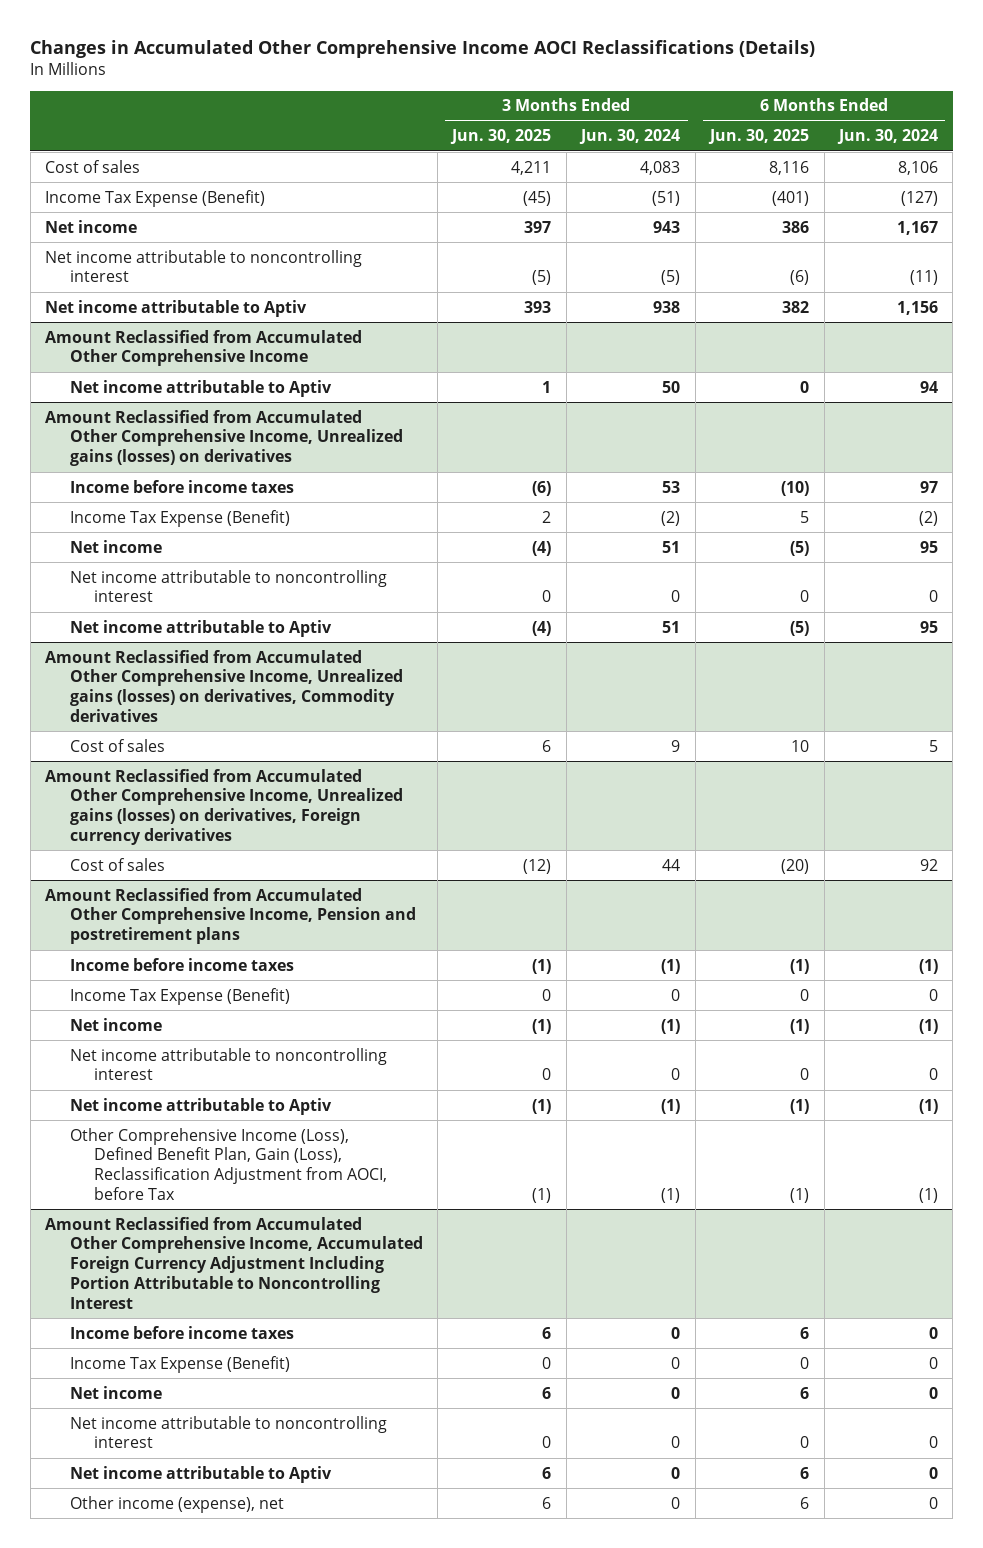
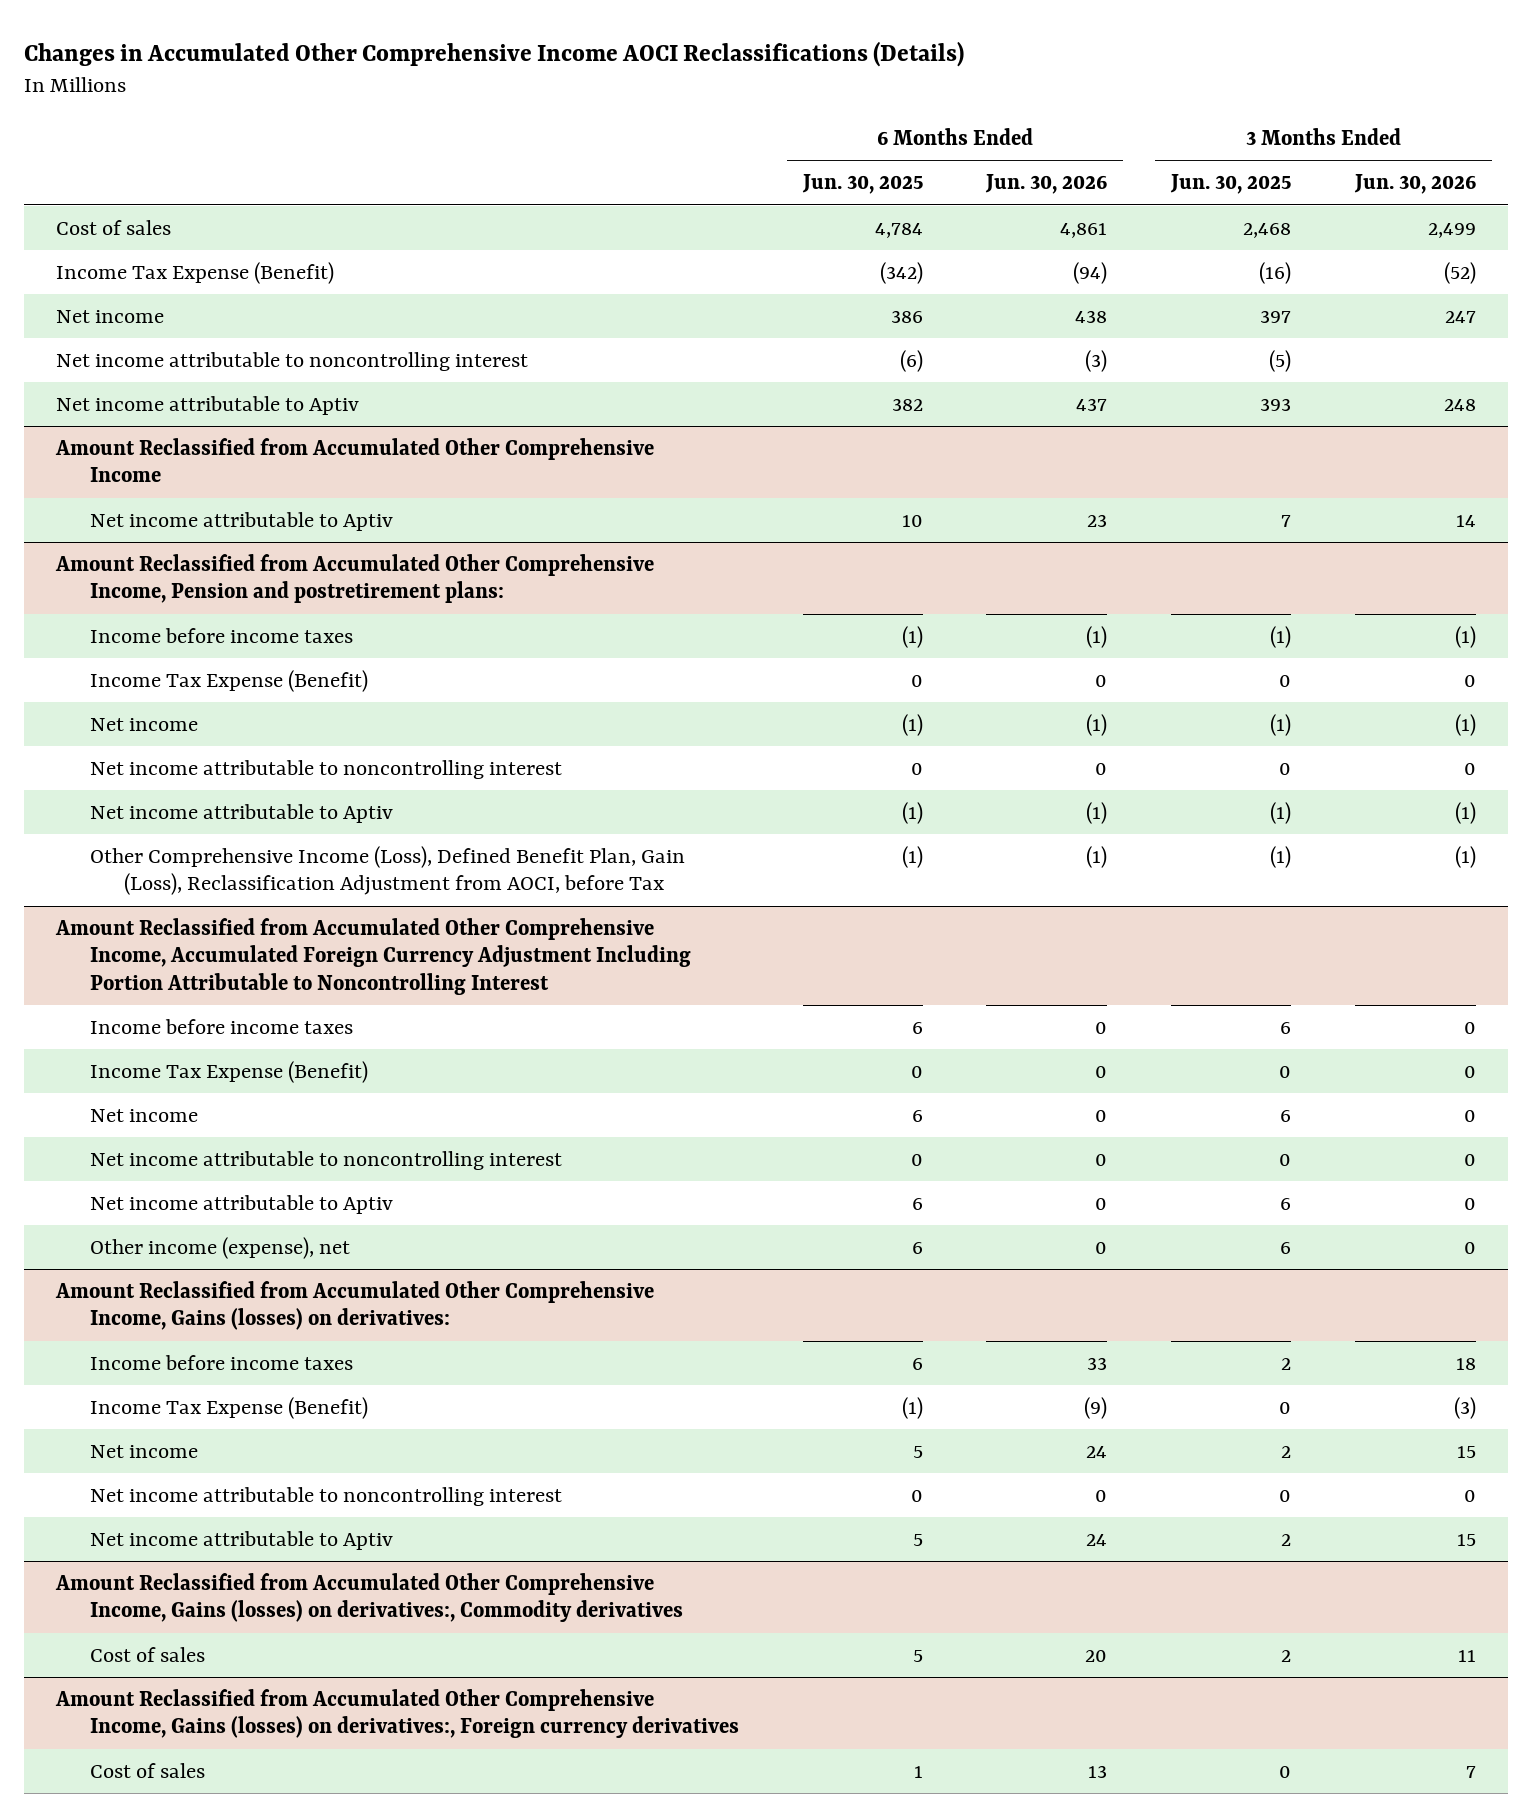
- | 3 Months Ended Jun. 30, 2025 | 3 Months Ended Jun. 30, 2024 | 6 Months Ended Jun. 30, 2025 | 6 Months Ended Jun. 30, 2024
+ | 6 Months Ended Jun. 30, 2025 | 6 Months Ended Jun. 30, 2026 | 3 Months Ended Jun. 30, 2025 | 3 Months Ended Jun. 30, 2026
- Cost of sales | 4,211 | 4,083 | 8,116 | 8,106
- Income Tax Expense (Benefit) | (45) | (51) | (401) | (127)
+ Cost of sales | 4,784 | 4,861 | 2,468 | 2,499
+ Income Tax Expense (Benefit) | (342) | (94) | (16) | (52)
@ Amount Reclassified from Accumulated Other Comprehensive Income
- Net income attributable to Aptiv | 1 | 50 | 0 | 94
- Amount Reclassified from Accumulated Other Comprehensive Income, Unrealized gains (losses) on derivatives
- Income before income taxes | (6) | 53 | (10) | 97
- Income Tax Expense (Benefit) | 2 | (2) | 5 | (2)
- Net income | (4) | 51 | (5) | 95
- Net income attributable to noncontrolling interest | 0 | 0 | 0 | 0
- Net income attributable to Aptiv | (4) | 51 | (5) | 95
- Amount Reclassified from Accumulated Other Comprehensive Income, Unrealized gains (losses) on derivatives, Commodity derivatives
- Cost of sales | 6 | 9 | 10 | 5
- Amount Reclassified from Accumulated Other Comprehensive Income, Unrealized gains (losses) on derivatives, Foreign currency derivatives
- Cost of sales | (12) | 44 | (20) | 92
- Amount Reclassified from Accumulated Other Comprehensive Income, Pension and postretirement plans
@ Amount Reclassified from Accumulated Other Comprehensive Income
+ Net income attributable to Aptiv | 10 | 23 | 7 | 14
+ Amount Reclassified from Accumulated Other Comprehensive Income, Pension and postretirement plans:
+ Amount Reclassified from Accumulated Other Comprehensive Income, Gains (losses) on derivatives:
+ Income before income taxes | 6 | 33 | 2 | 18
+ Income Tax Expense (Benefit) | (1) | (9) | 0 | (3)
+ Net income | 5 | 24 | 2 | 15
+ Net income attributable to noncontrolling interest | 0 | 0 | 0 | 0
+ Net income attributable to Aptiv | 5 | 24 | 2 | 15
+ Amount Reclassified from Accumulated Other Comprehensive Income, Gains (losses) on derivatives:, Commodity derivatives
+ Cost of sales | 5 | 20 | 2 | 11
+ Amount Reclassified from Accumulated Other Comprehensive Income, Gains (losses) on derivatives:, Foreign currency derivatives
+ Cost of sales | 1 | 13 | 0 | 7

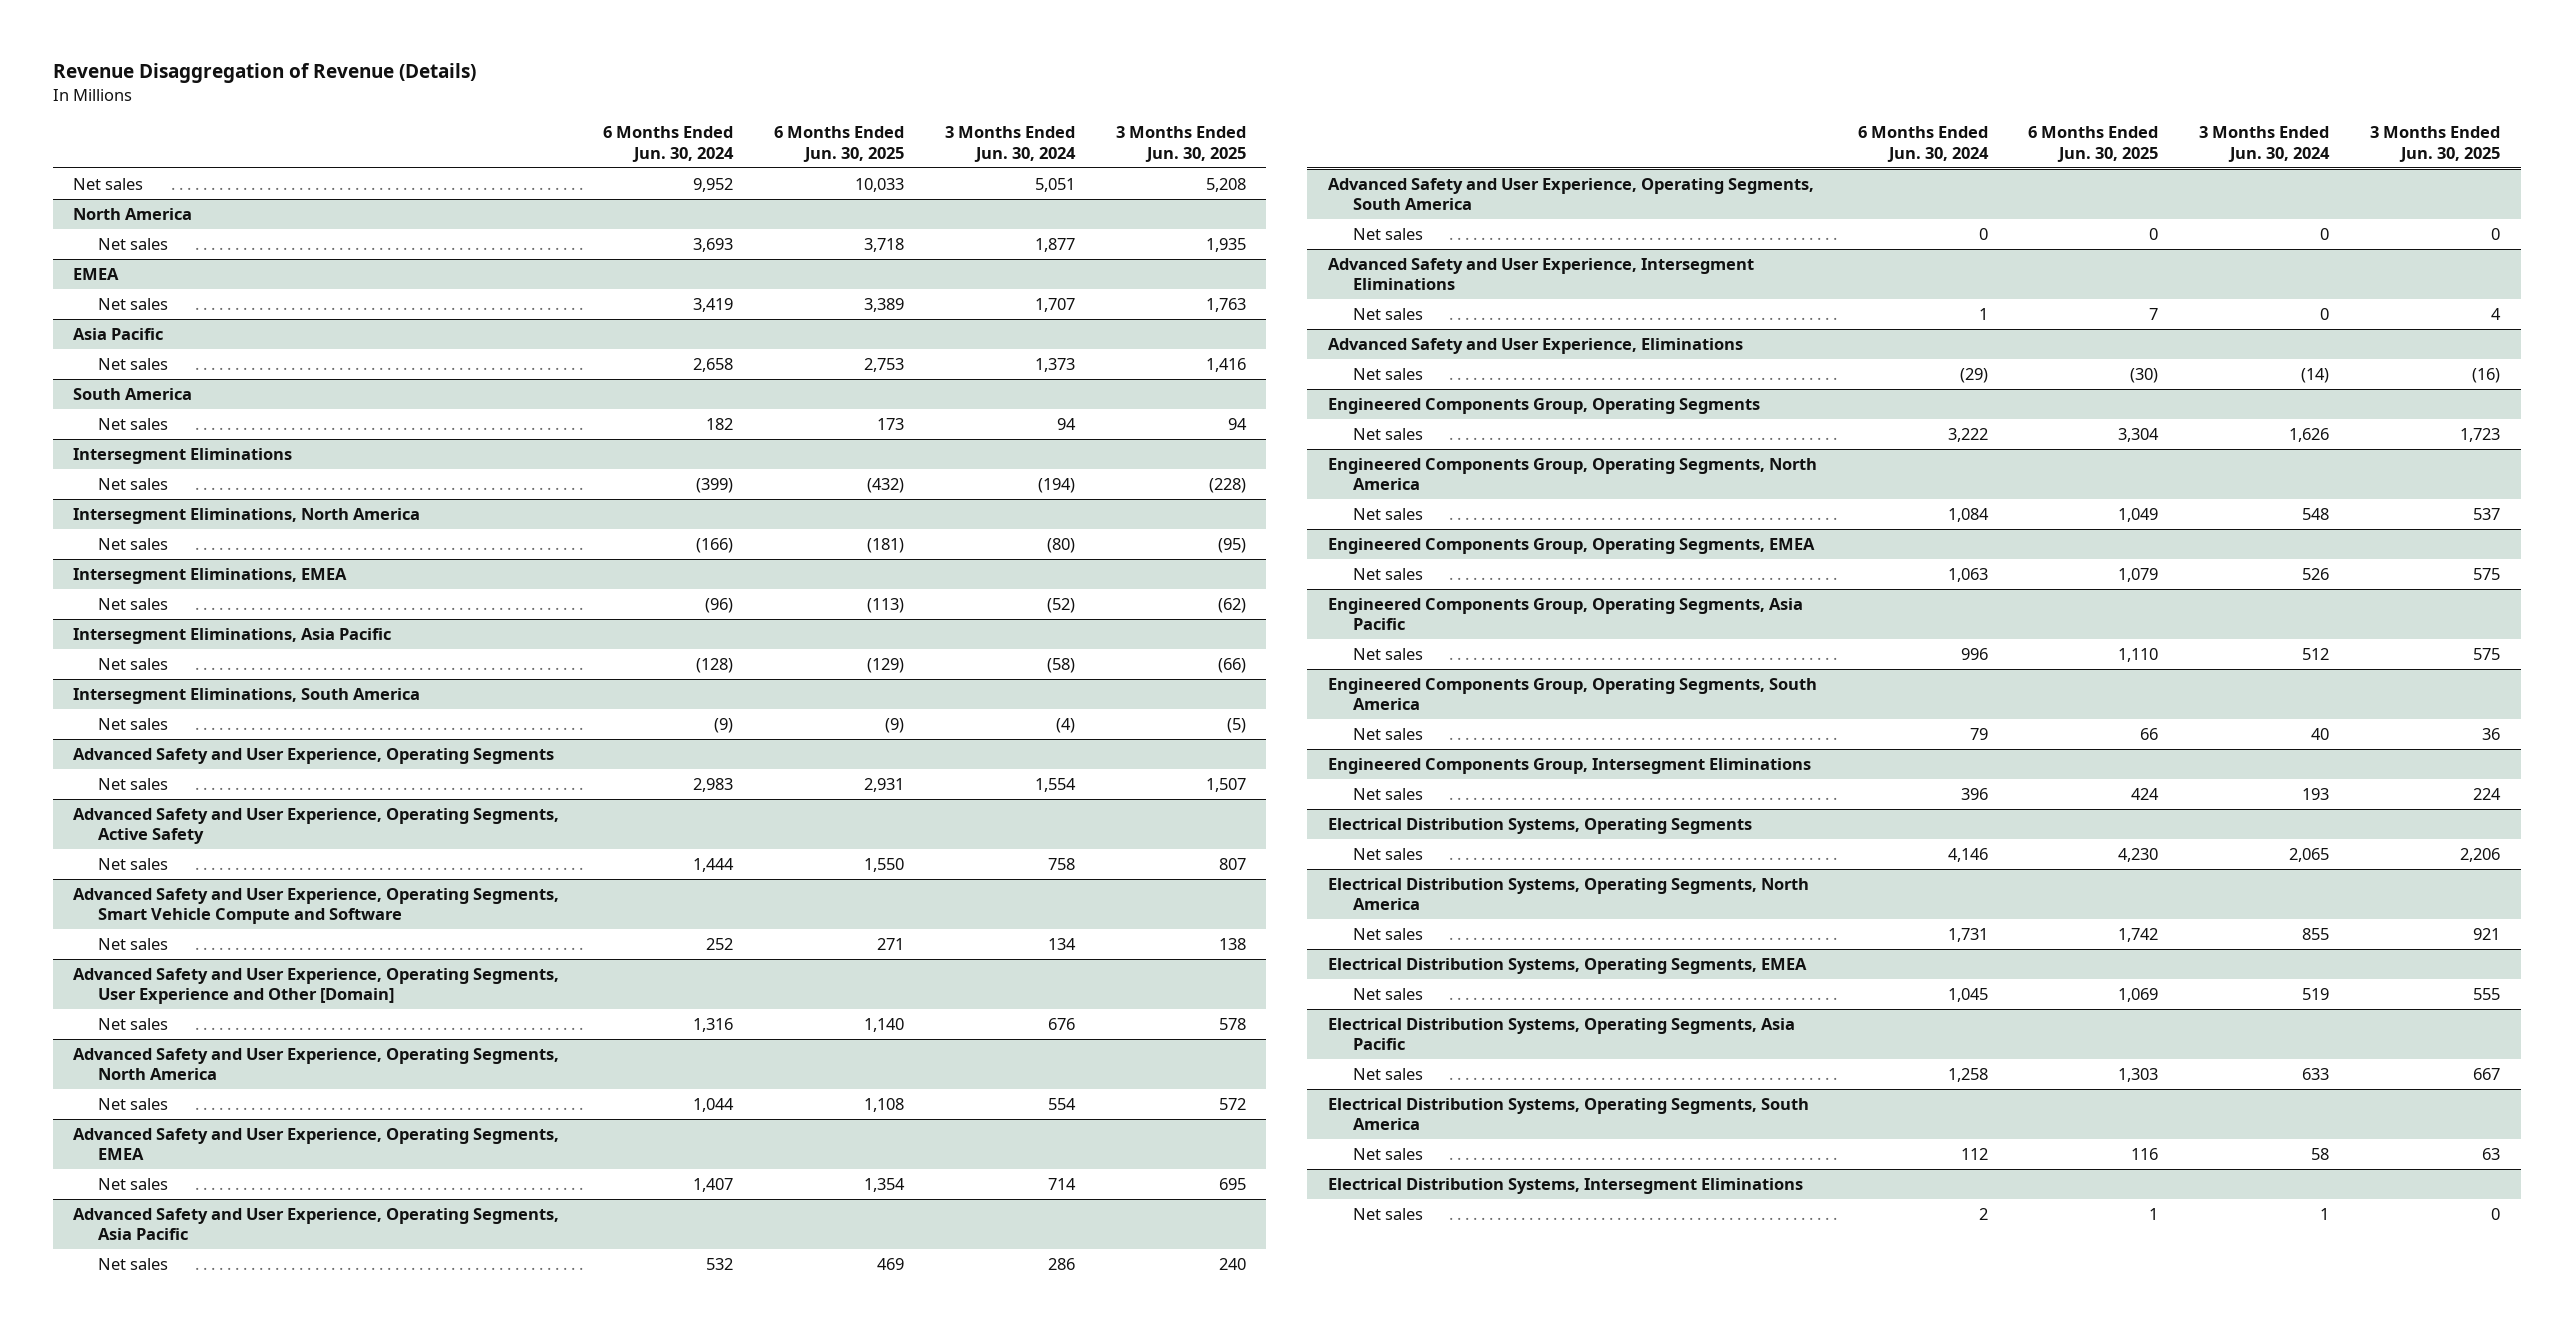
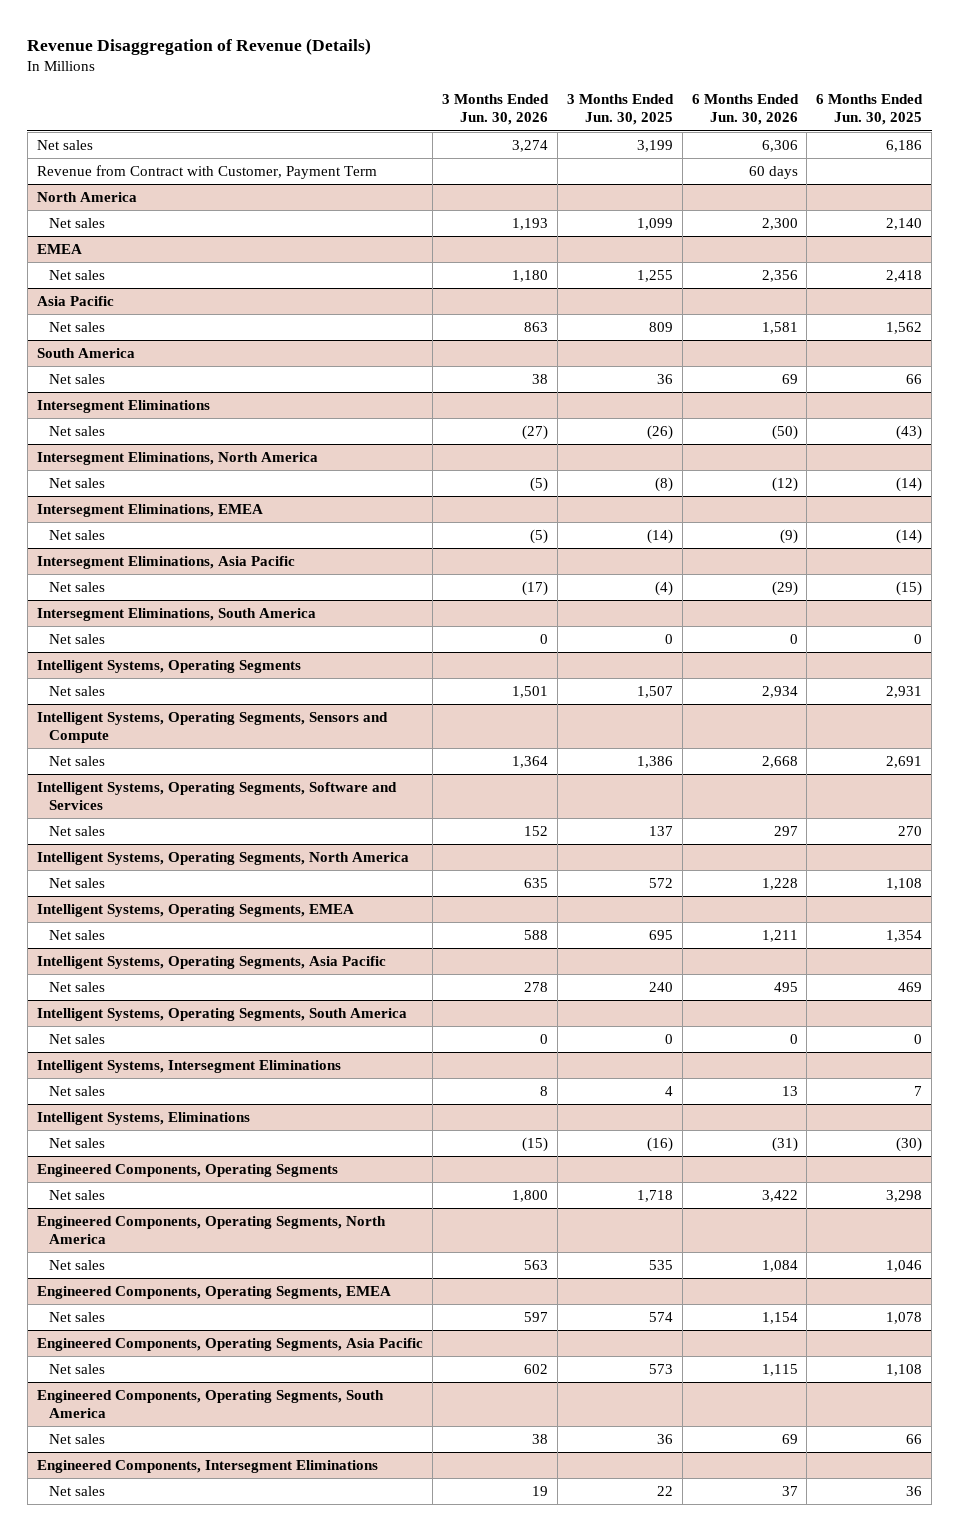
- | 6 Months Ended Jun. 30, 2024 | 6 Months Ended Jun. 30, 2025 | 3 Months Ended Jun. 30, 2024 | 3 Months Ended Jun. 30, 2025
+ | 3 Months Ended Jun. 30, 2026 | 3 Months Ended Jun. 30, 2025 | 6 Months Ended Jun. 30, 2026 | 6 Months Ended Jun. 30, 2025
- Net sales | 9,952 | 10,033 | 5,051 | 5,208
+ Net sales | 3,274 | 3,199 | 6,306 | 6,186
+ Revenue from Contract with Customer, Payment Term | | | 60 days |
@ North America
- Net sales | 3,693 | 3,718 | 1,877 | 1,935
+ Net sales | 1,193 | 1,099 | 2,300 | 2,140
@ EMEA
- Net sales | 3,419 | 3,389 | 1,707 | 1,763
+ Net sales | 1,180 | 1,255 | 2,356 | 2,418
@ Asia Pacific
- Net sales | 2,658 | 2,753 | 1,373 | 1,416
+ Net sales | 863 | 809 | 1,581 | 1,562
@ South America
- Net sales | 182 | 173 | 94 | 94
+ Net sales | 38 | 36 | 69 | 66
@ Intersegment Eliminations
- Net sales | (399) | (432) | (194) | (228)
+ Net sales | (27) | (26) | (50) | (43)
@ Intersegment Eliminations, North America
- Net sales | (166) | (181) | (80) | (95)
+ Net sales | (5) | (8) | (12) | (14)
@ Intersegment Eliminations, EMEA
- Net sales | (96) | (113) | (52) | (62)
+ Net sales | (5) | (14) | (9) | (14)
@ Intersegment Eliminations, Asia Pacific
- Net sales | (128) | (129) | (58) | (66)
+ Net sales | (17) | (4) | (29) | (15)
@ Intersegment Eliminations, South America
- Net sales | (9) | (9) | (4) | (5)
- Advanced Safety and User Experience, Operating Segments
@ Intersegment Eliminations, South America
+ Net sales | 0 | 0 | 0 | 0
+ Intelligent Systems, Operating Segments
- Advanced Safety and User Experience, Operating Segments, Active Safety
- Net sales | 1,444 | 1,550 | 758 | 807
- Advanced Safety and User Experience, Operating Segments, Smart Vehicle Compute and Software
- Net sales | 252 | 271 | 134 | 138
- Advanced Safety and User Experience, Operating Segments, User Experience and Other [Domain]
- Net sales | 1,316 | 1,140 | 676 | 578
- Advanced Safety and User Experience, Operating Segments, North America
+ Intelligent Systems, Operating Segments, Sensors and Compute
+ Net sales | 1,364 | 1,386 | 2,668 | 2,691
+ Intelligent Systems, Operating Segments, Software and Services
+ Net sales | 152 | 137 | 297 | 270
+ Intelligent Systems, Operating Segments, North America
- Advanced Safety and User Experience, Operating Segments, EMEA
+ Intelligent Systems, Operating Segments, EMEA
- Advanced Safety and User Experience, Operating Segments, Asia Pacific
+ Intelligent Systems, Operating Segments, Asia Pacific
- Advanced Safety and User Experience, Operating Segments, South America
+ Intelligent Systems, Operating Segments, South America
- Advanced Safety and User Experience, Intersegment Eliminations
+ Intelligent Systems, Intersegment Eliminations
- Advanced Safety and User Experience, Eliminations
+ Intelligent Systems, Eliminations
- Engineered Components Group, Operating Segments
- Net sales | 3,222 | 3,304 | 1,626 | 1,723
- Engineered Components Group, Operating Segments, North America
- Net sales | 1,084 | 1,049 | 548 | 537
- Engineered Components Group, Operating Segments, EMEA
- Net sales | 1,063 | 1,079 | 526 | 575
- Engineered Components Group, Operating Segments, Asia Pacific
- Net sales | 996 | 1,110 | 512 | 575
- Engineered Components Group, Operating Segments, South America
+ Engineered Components, Operating Segments
+ Net sales | 1,800 | 1,718 | 3,422 | 3,298
+ Engineered Components, Operating Segments, North America
+ Net sales | 563 | 535 | 1,084 | 1,046
+ Engineered Components, Operating Segments, EMEA
+ Net sales | 597 | 574 | 1,154 | 1,078
+ Engineered Components, Operating Segments, Asia Pacific
+ Net sales | 602 | 573 | 1,115 | 1,108
+ Engineered Components, Operating Segments, South America
- Engineered Components Group, Intersegment Eliminations
- Net sales | 396 | 424 | 193 | 224
- Electrical Distribution Systems, Operating Segments
- Net sales | 4,146 | 4,230 | 2,065 | 2,206
- Electrical Distribution Systems, Operating Segments, North America
- Net sales | 1,731 | 1,742 | 855 | 921
- Electrical Distribution Systems, Operating Segments, EMEA
- Net sales | 1,045 | 1,069 | 519 | 555
- Electrical Distribution Systems, Operating Segments, Asia Pacific
- Net sales | 1,258 | 1,303 | 633 | 667
- Electrical Distribution Systems, Operating Segments, South America
- Net sales | 112 | 116 | 58 | 63
- Electrical Distribution Systems, Intersegment Eliminations
- Net sales | 2 | 1 | 1 | 0
+ Engineered Components, Intersegment Eliminations
+ Net sales | 19 | 22 | 37 | 36

